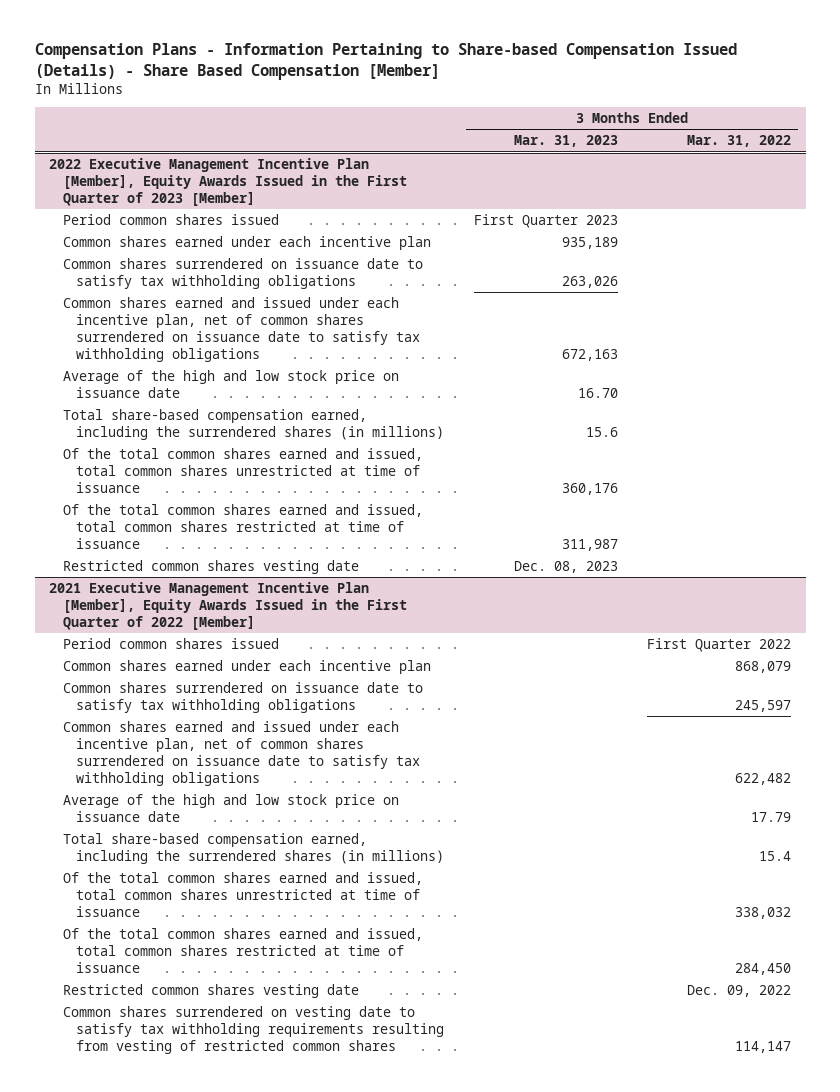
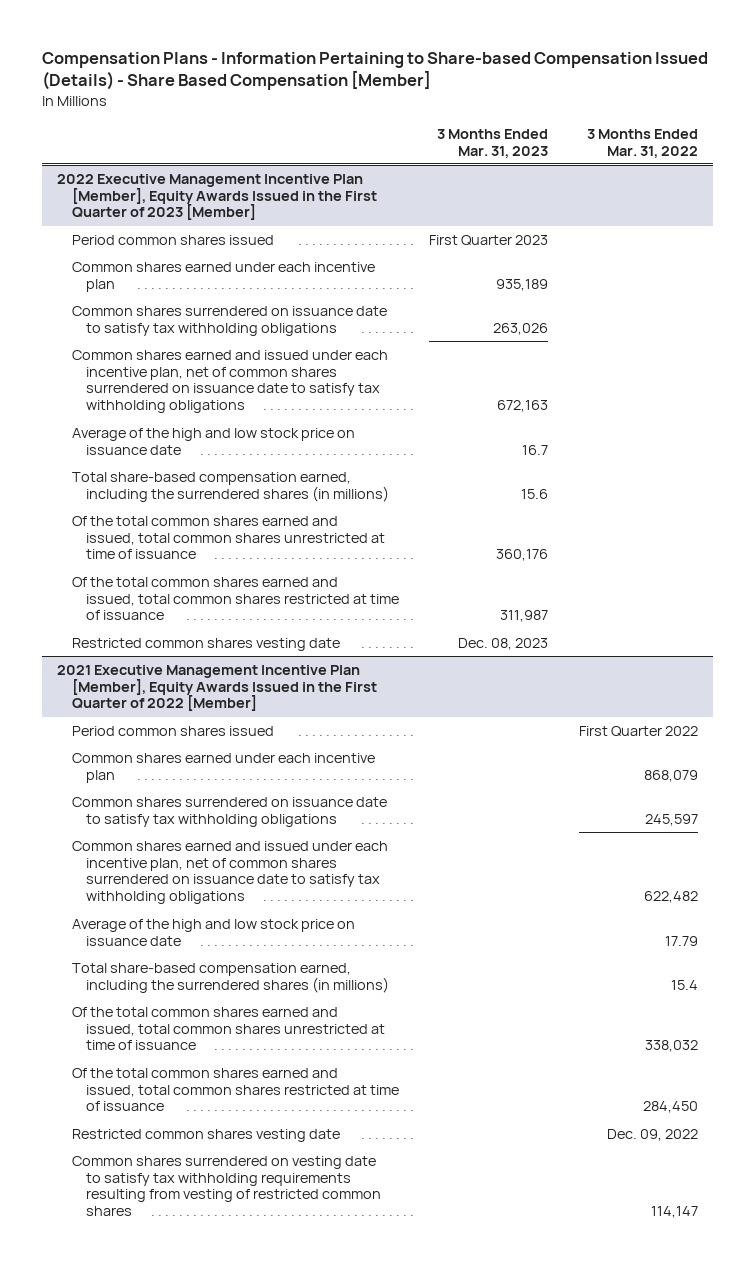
@ 2022 Executive Management Incentive Plan [Member], Equity Awards Issued in the First Quarter of 2023 [Member]
- Average of the high and low stock price on issuance date | 16.70 |
+ Average of the high and low stock price on issuance date | 16.7 |

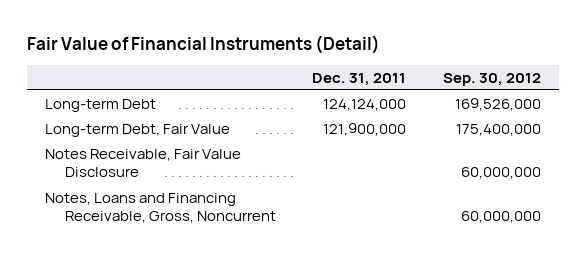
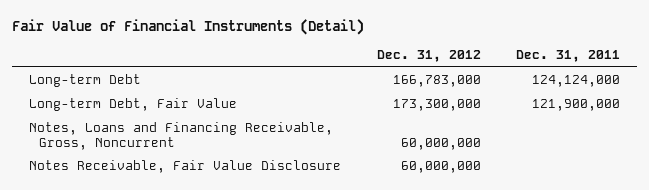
- | Dec. 31, 2011 | Sep. 30, 2012
+ | Dec. 31, 2012 | Dec. 31, 2011
moved down: Notes Receivable, Fair Value Disclosure | 60,000,000 |

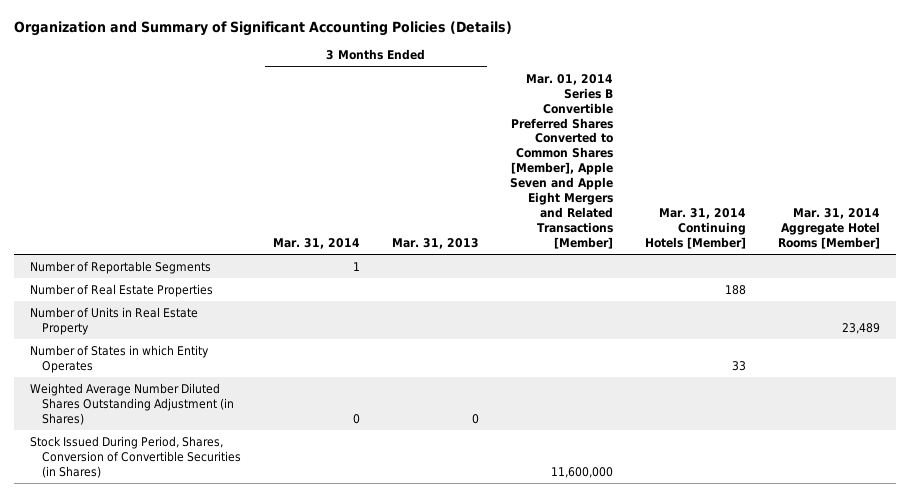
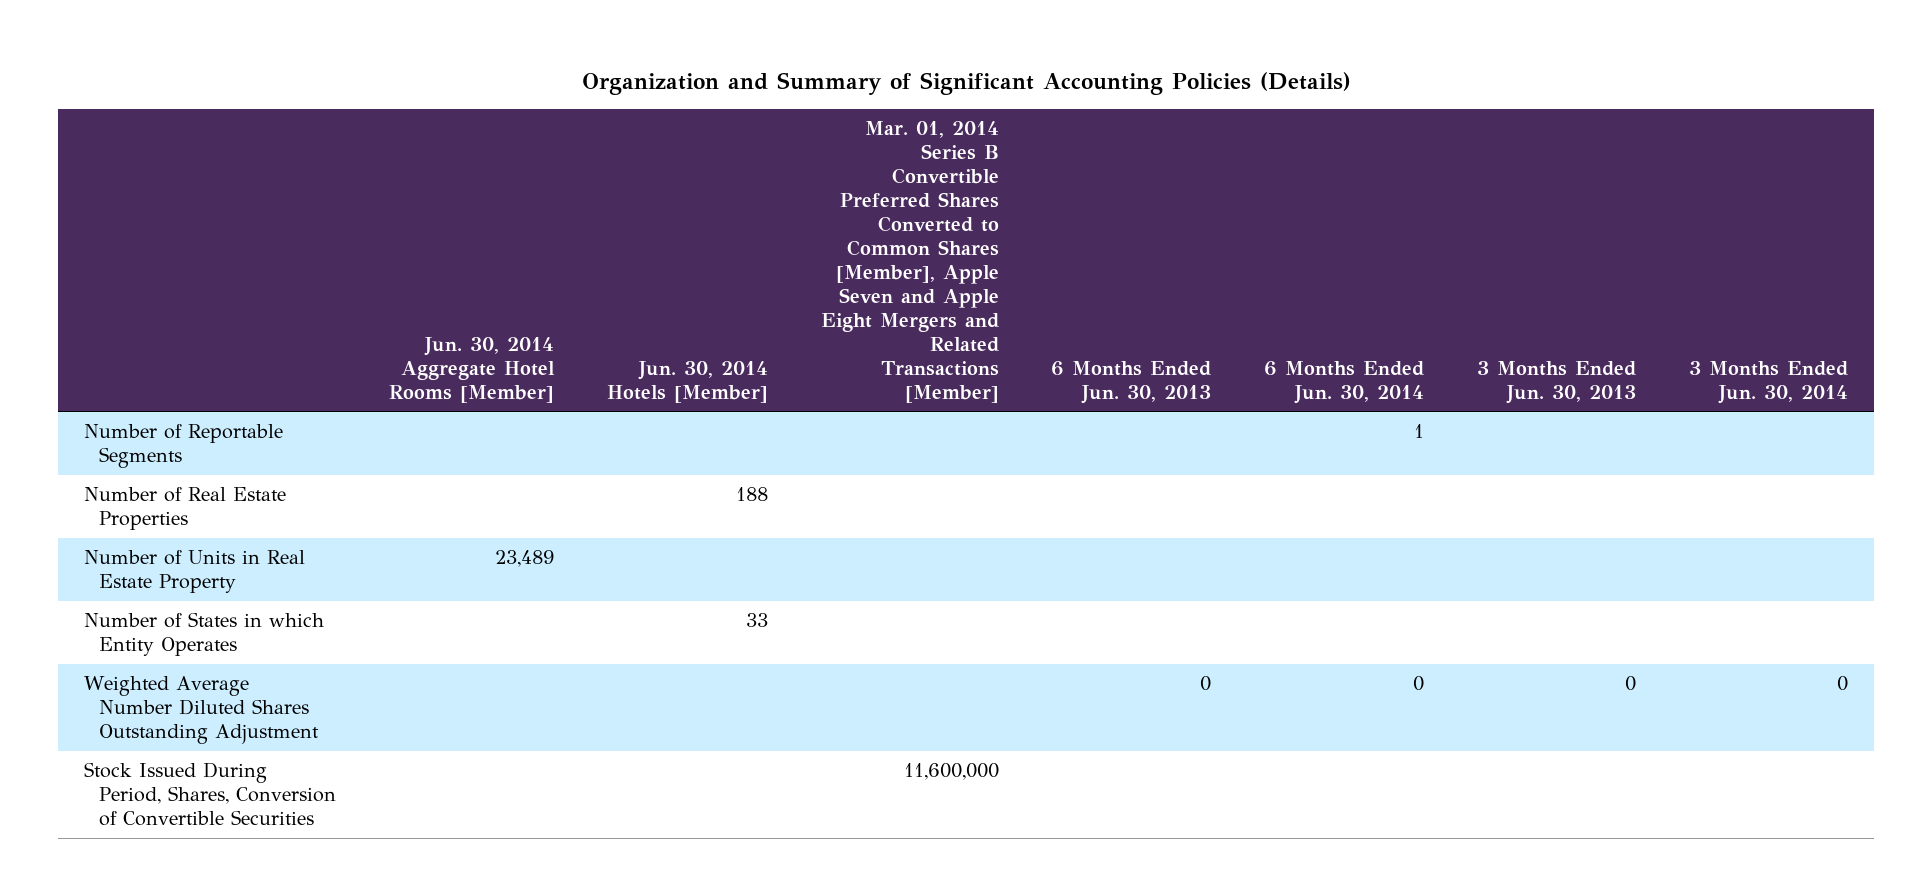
- | 3 Months Ended Mar. 31, 2014 | 3 Months Ended Mar. 31, 2013 | Mar. 01, 2014 Series B Convertible Preferred Shares Converted to Common Shares [Member], Apple Seven and Apple Eight Mergers and Related Transactions [Member] | Mar. 31, 2014 Continuing Hotels [Member] | Mar. 31, 2014 Aggregate Hotel Rooms [Member]
+ | Jun. 30, 2014 Aggregate Hotel Rooms [Member] | Jun. 30, 2014 Hotels [Member] | Mar. 01, 2014 Series B Convertible Preferred Shares Converted to Common Shares [Member], Apple Seven and Apple Eight Mergers and Related Transactions [Member] | 6 Months Ended Jun. 30, 2013 | 6 Months Ended Jun. 30, 2014 | 3 Months Ended Jun. 30, 2013 | 3 Months Ended Jun. 30, 2014
- Weighted Average Number Diluted Shares Outstanding Adjustment (in Shares) | 0 | 0 | | |
- Stock Issued During Period, Shares, Conversion of Convertible Securities (in Shares) | | | 11,600,000 | |
+ Weighted Average Number Diluted Shares Outstanding Adjustment | | | | 0 | 0 | 0 | 0
+ Stock Issued During Period, Shares, Conversion of Convertible Securities | | | 11,600,000 | | | |

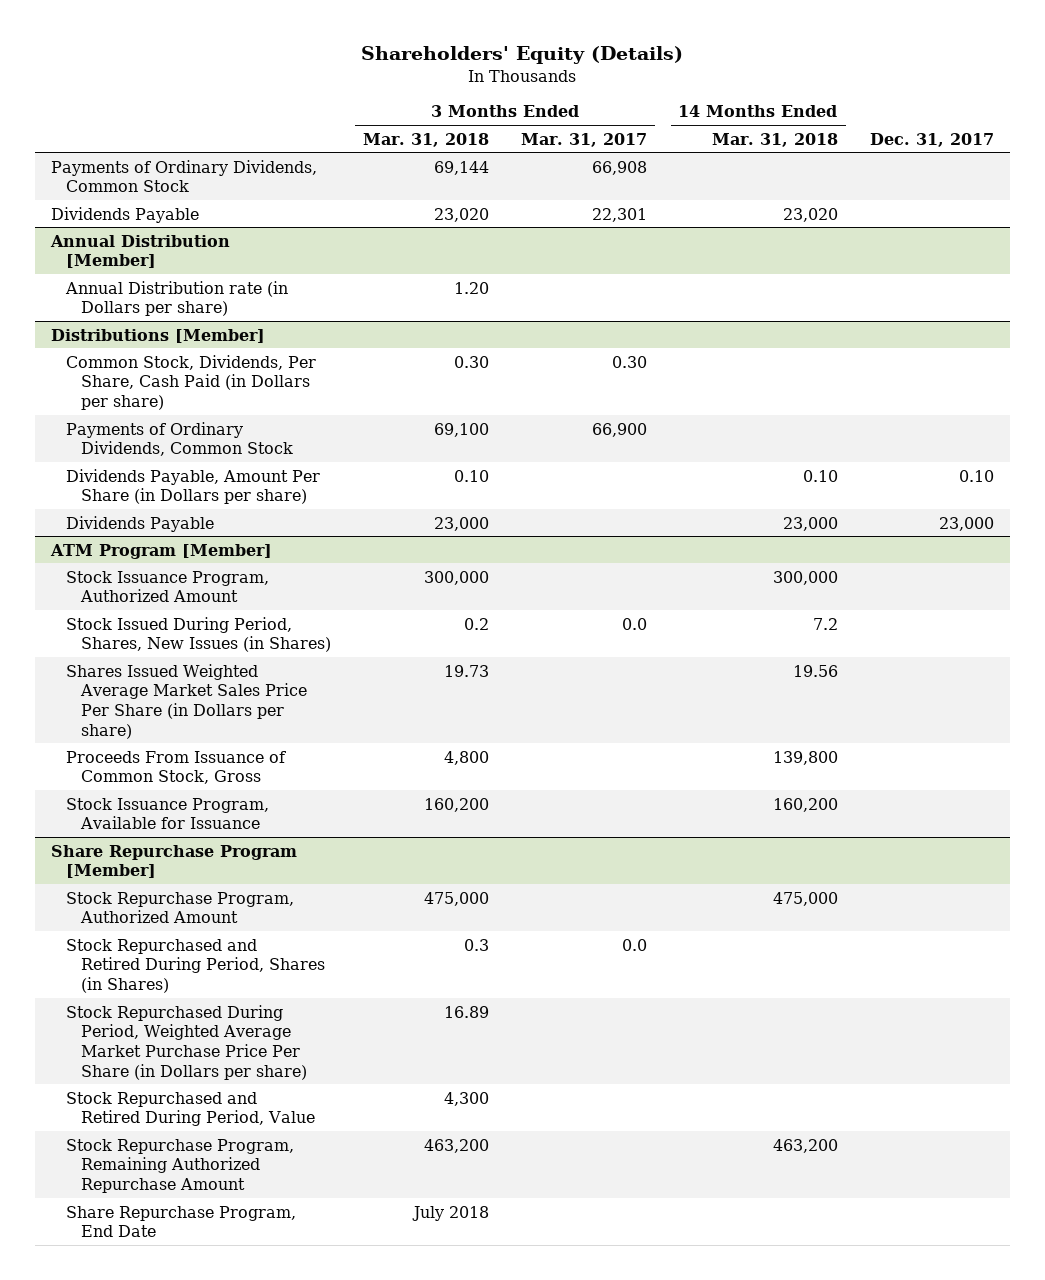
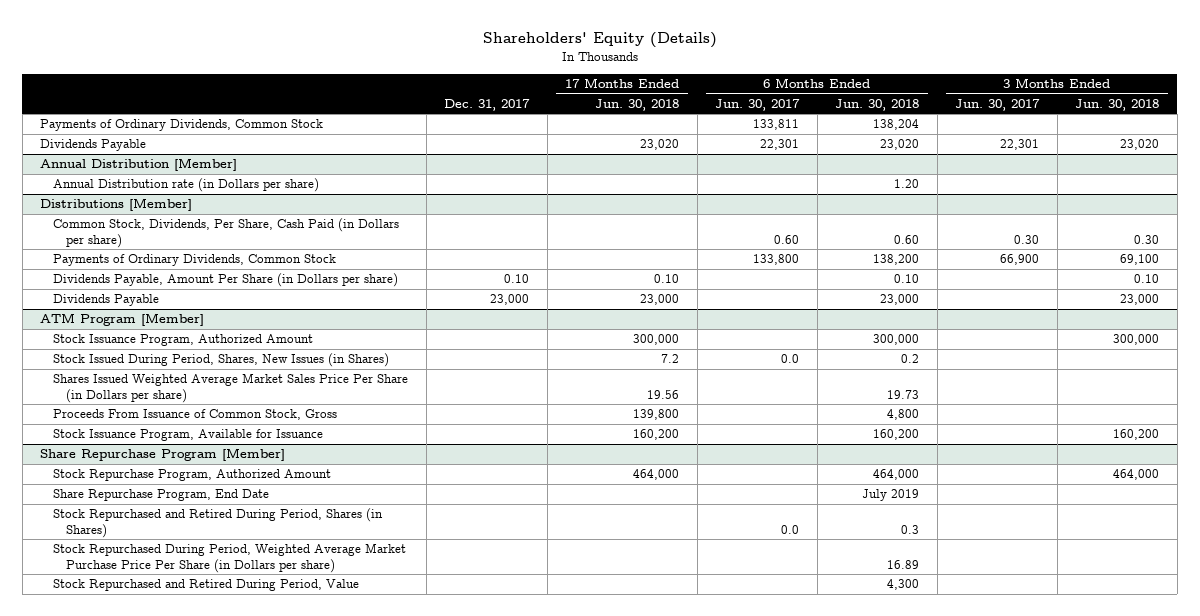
- | 3 Months Ended Mar. 31, 2018 | 3 Months Ended Mar. 31, 2017 | 14 Months Ended Mar. 31, 2018 | Dec. 31, 2017
+ | Dec. 31, 2017 | 17 Months Ended Jun. 30, 2018 | 6 Months Ended Jun. 30, 2017 | 6 Months Ended Jun. 30, 2018 | 3 Months Ended Jun. 30, 2017 | 3 Months Ended Jun. 30, 2018
@ Share Repurchase Program [Member]
moved up: Share Repurchase Program, End Date | | | | July 2019 | |
- Stock Repurchase Program, Remaining Authorized Repurchase Amount | 463,200 | | 463,200 |

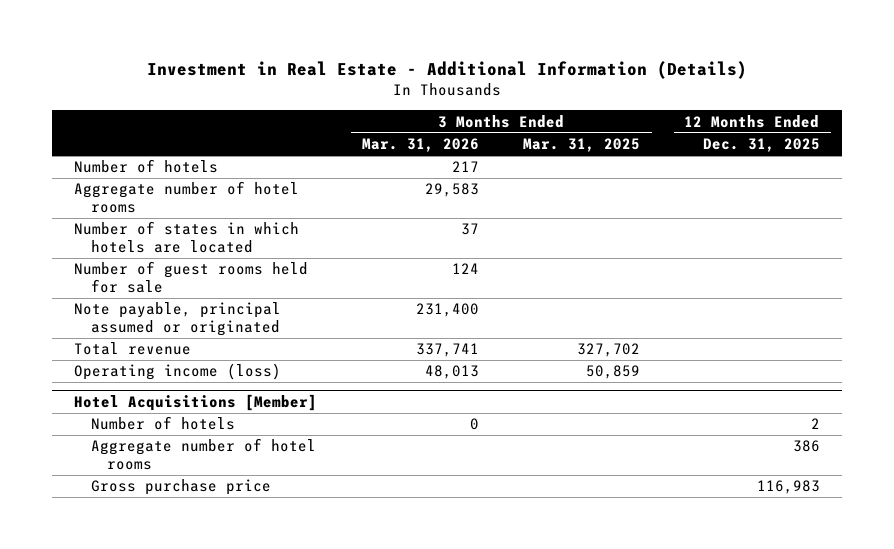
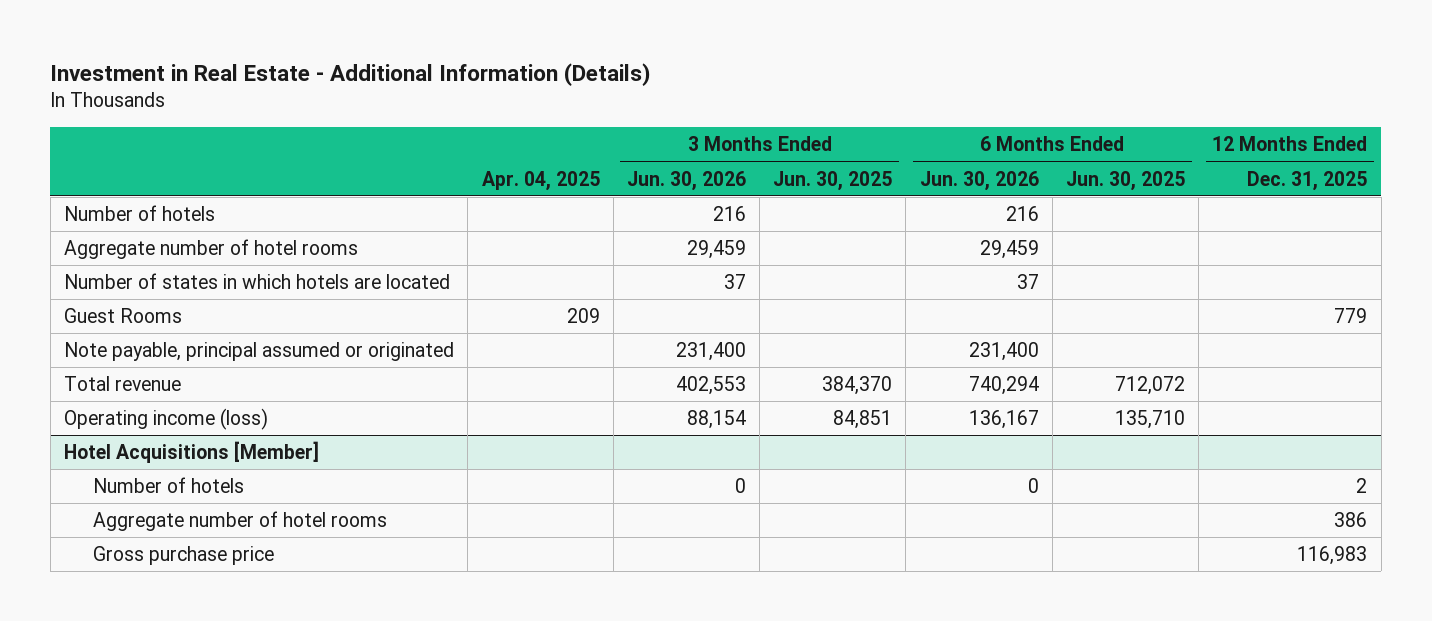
- | 3 Months Ended Mar. 31, 2026 | 3 Months Ended Mar. 31, 2025 | 12 Months Ended Dec. 31, 2025
+ | Apr. 04, 2025 | 3 Months Ended Jun. 30, 2026 | 3 Months Ended Jun. 30, 2025 | 6 Months Ended Jun. 30, 2026 | 6 Months Ended Jun. 30, 2025 | 12 Months Ended Dec. 31, 2025
- Number of guest rooms held for sale | 124 | |
+ Guest Rooms | 209 | | | | | 779

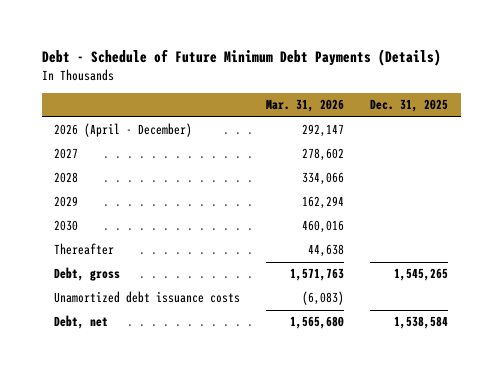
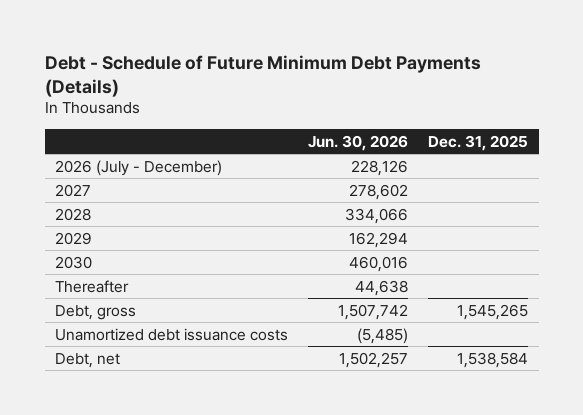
- | Mar. 31, 2026 | Dec. 31, 2025
+ | Jun. 30, 2026 | Dec. 31, 2025
- 2026 (April - December) | 292,147 |
+ 2026 (July - December) | 228,126 |

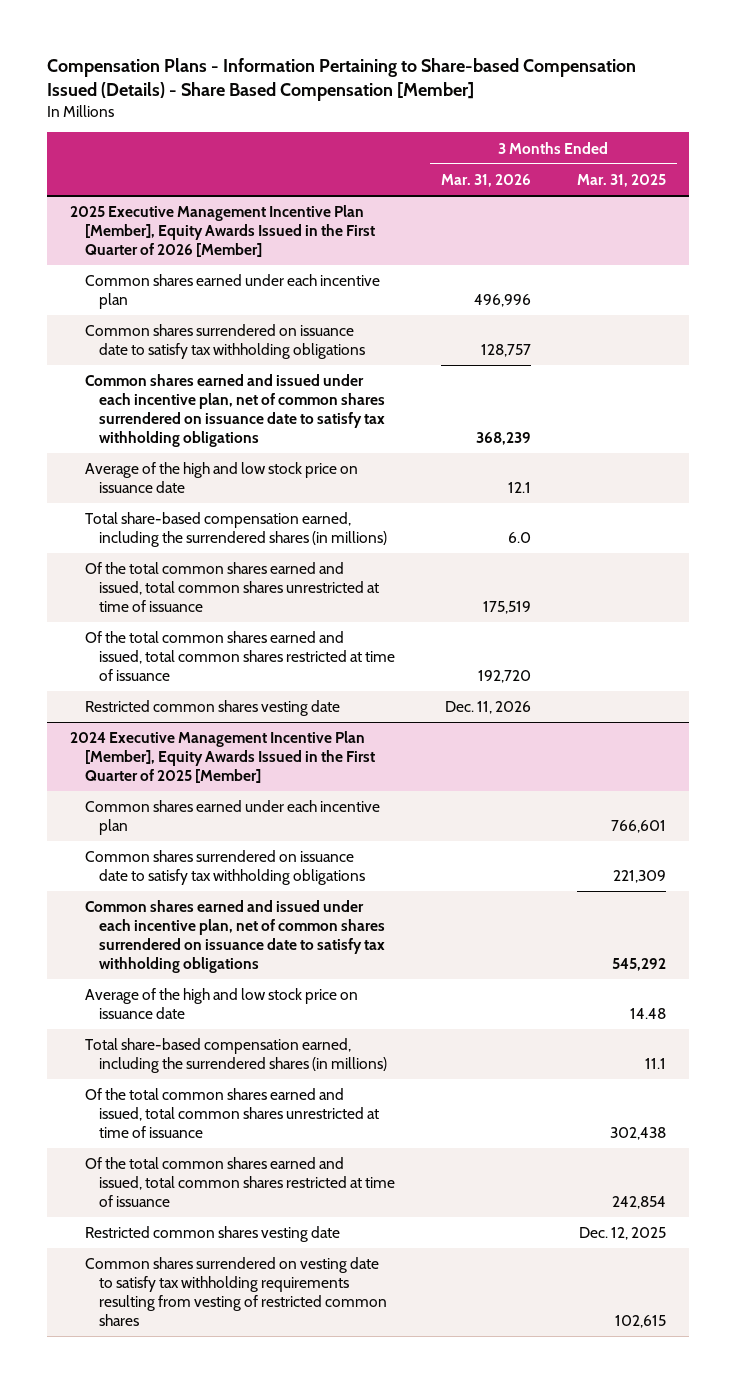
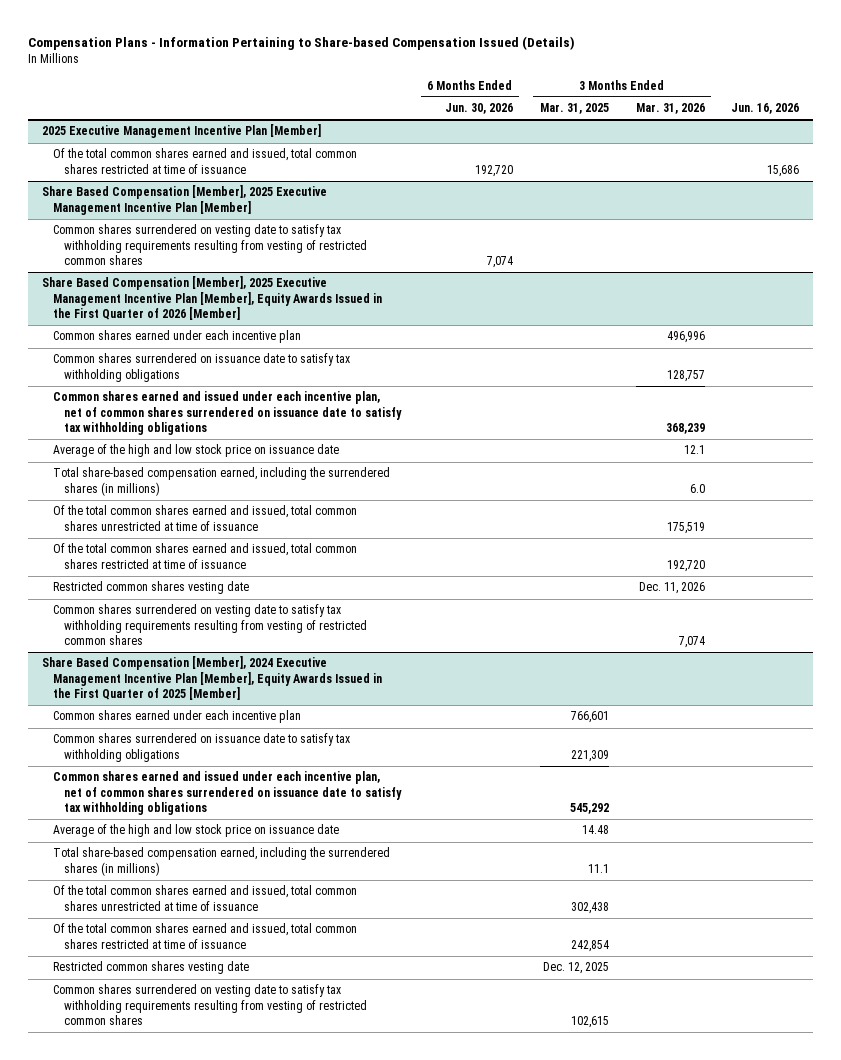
- Compensation Plans - Information Pertaining to Share-based Compensation Issued (Details) - Share Based Compensation [Member]
+ Compensation Plans - Information Pertaining to Share-based Compensation Issued (Details)
- | 3 Months Ended Mar. 31, 2026 | 3 Months Ended Mar. 31, 2025
+ | 6 Months Ended Jun. 30, 2026 | 3 Months Ended Mar. 31, 2025 | 3 Months Ended Mar. 31, 2026 | Jun. 16, 2026
- 2025 Executive Management Incentive Plan [Member], Equity Awards Issued in the First Quarter of 2026 [Member]
+ 2025 Executive Management Incentive Plan [Member]
+ Of the total common shares earned and issued, total common shares restricted at time of issuance | 192,720 | | | 15,686
+ Share Based Compensation [Member], 2025 Executive Management Incentive Plan [Member]
+ Common shares surrendered on vesting date to satisfy tax withholding requirements resulting from vesting of restricted common shares | 7,074 | | |
+ Share Based Compensation [Member], 2025 Executive Management Incentive Plan [Member], Equity Awards Issued in the First Quarter of 2026 [Member]
- 2024 Executive Management Incentive Plan [Member], Equity Awards Issued in the First Quarter of 2025 [Member]
+ Common shares surrendered on vesting date to satisfy tax withholding requirements resulting from vesting of restricted common shares | | | 7,074 |
+ Share Based Compensation [Member], 2024 Executive Management Incentive Plan [Member], Equity Awards Issued in the First Quarter of 2025 [Member]

